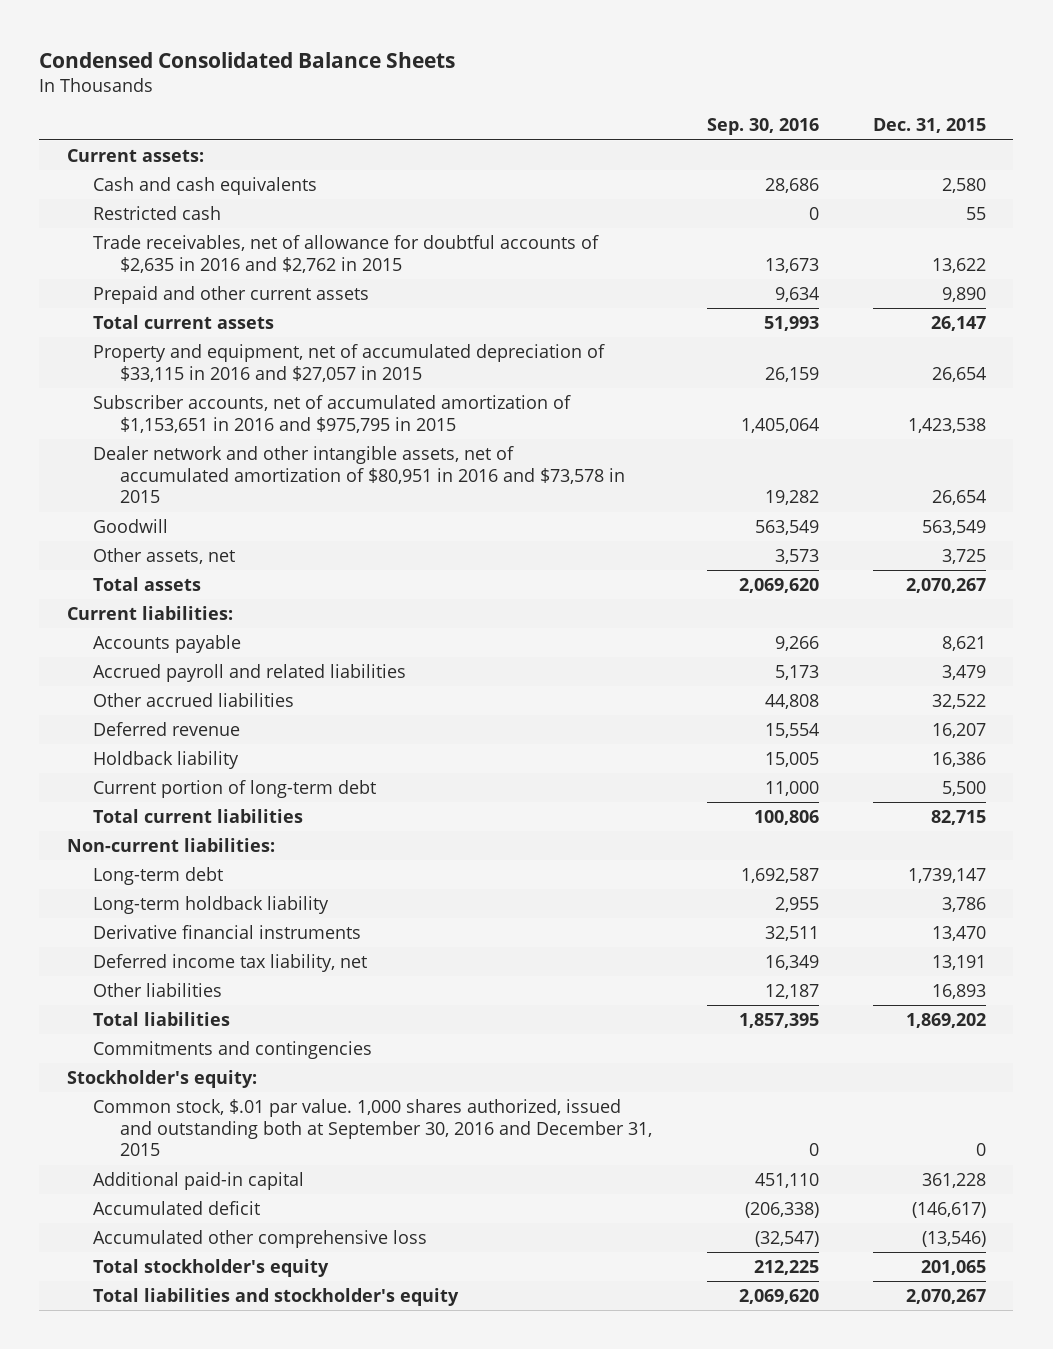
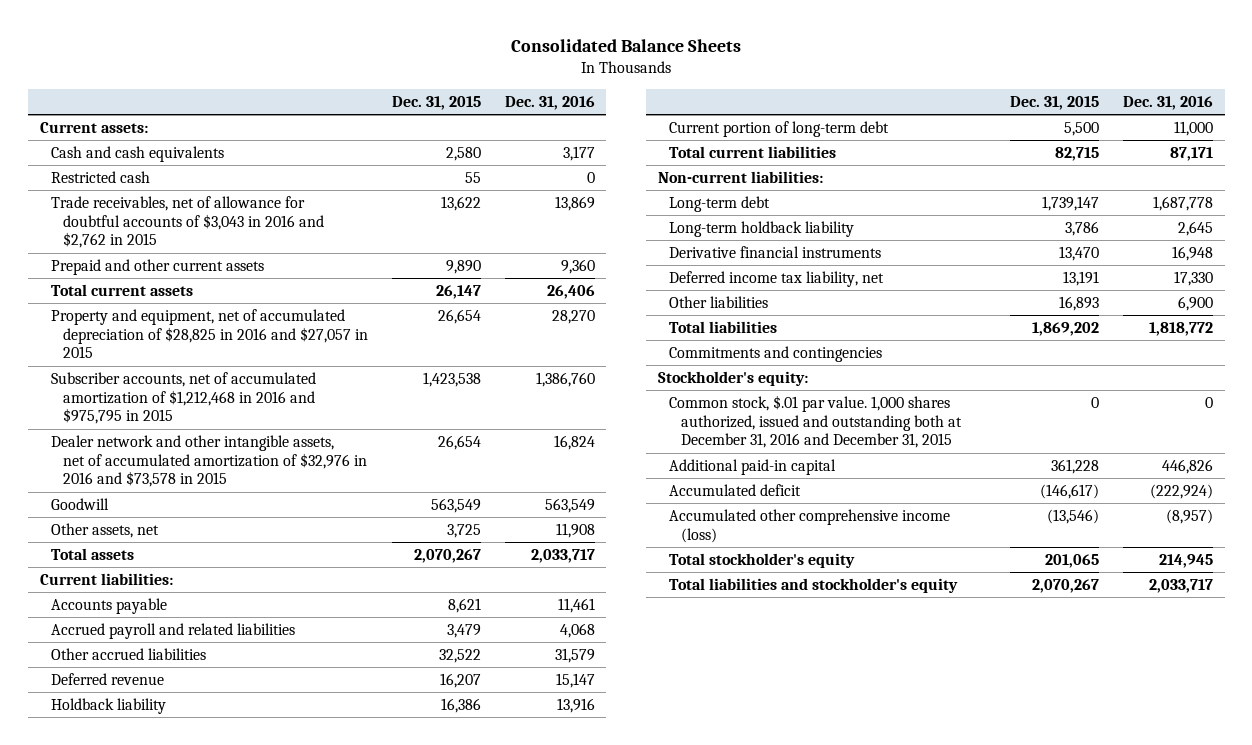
- Condensed Consolidated Balance Sheets
+ Consolidated Balance Sheets
- | Sep. 30, 2016 | Dec. 31, 2015
+ | Dec. 31, 2015 | Dec. 31, 2016
- Trade receivables, net of allowance for doubtful accounts of $2,635 in 2016 and $2,762 in 2015 | 13,673 | 13,622
+ Trade receivables, net of allowance for doubtful accounts of $3,043 in 2016 and $2,762 in 2015 | 13,622 | 13,869
- Property and equipment, net of accumulated depreciation of $33,115 in 2016 and $27,057 in 2015 | 26,159 | 26,654
- Subscriber accounts, net of accumulated amortization of $1,153,651 in 2016 and $975,795 in 2015 | 1,405,064 | 1,423,538
- Dealer network and other intangible assets, net of accumulated amortization of $80,951 in 2016 and $73,578 in 2015 | 19,282 | 26,654
+ Property and equipment, net of accumulated depreciation of $28,825 in 2016 and $27,057 in 2015 | 26,654 | 28,270
+ Subscriber accounts, net of accumulated amortization of $1,212,468 in 2016 and $975,795 in 2015 | 1,423,538 | 1,386,760
+ Dealer network and other intangible assets, net of accumulated amortization of $32,976 in 2016 and $73,578 in 2015 | 26,654 | 16,824
- Common stock, $.01 par value. 1,000 shares authorized, issued and outstanding both at September 30, 2016 and December 31, 2015 | 0 | 0
+ Common stock, $.01 par value. 1,000 shares authorized, issued and outstanding both at December 31, 2016 and December 31, 2015 | 0 | 0
- Accumulated other comprehensive loss | (32,547) | (13,546)
+ Accumulated other comprehensive income (loss) | (13,546) | (8,957)

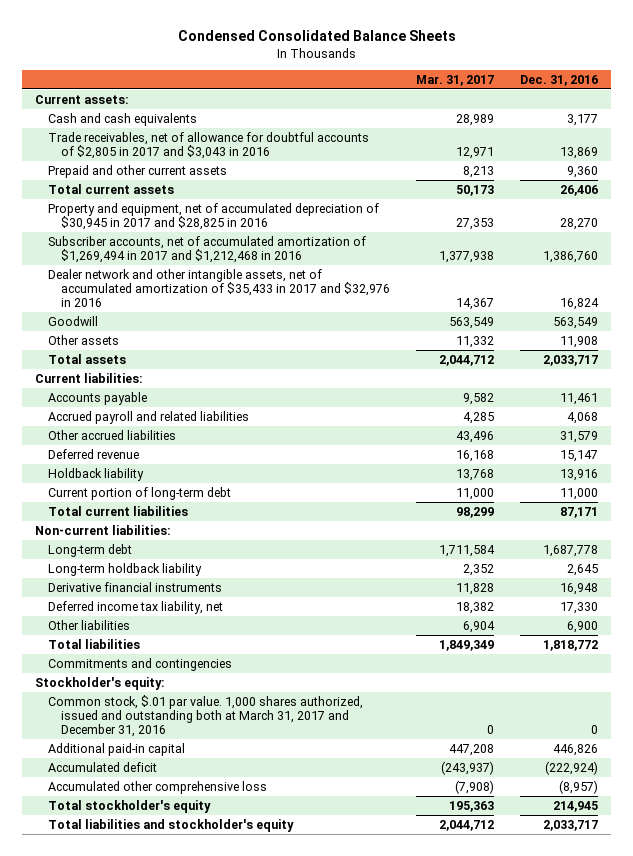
- Consolidated Balance Sheets
+ Condensed Consolidated Balance Sheets
- | Dec. 31, 2015 | Dec. 31, 2016
+ | Mar. 31, 2017 | Dec. 31, 2016
- Restricted cash | 55 | 0
- Trade receivables, net of allowance for doubtful accounts of $3,043 in 2016 and $2,762 in 2015 | 13,622 | 13,869
+ Trade receivables, net of allowance for doubtful accounts of $2,805 in 2017 and $3,043 in 2016 | 12,971 | 13,869
- Property and equipment, net of accumulated depreciation of $28,825 in 2016 and $27,057 in 2015 | 26,654 | 28,270
- Subscriber accounts, net of accumulated amortization of $1,212,468 in 2016 and $975,795 in 2015 | 1,423,538 | 1,386,760
- Dealer network and other intangible assets, net of accumulated amortization of $32,976 in 2016 and $73,578 in 2015 | 26,654 | 16,824
+ Property and equipment, net of accumulated depreciation of $30,945 in 2017 and $28,825 in 2016 | 27,353 | 28,270
+ Subscriber accounts, net of accumulated amortization of $1,269,494 in 2017 and $1,212,468 in 2016 | 1,377,938 | 1,386,760
+ Dealer network and other intangible assets, net of accumulated amortization of $35,433 in 2017 and $32,976 in 2016 | 14,367 | 16,824
- Other assets, net | 3,725 | 11,908
+ Other assets | 11,332 | 11,908
- Common stock, $.01 par value. 1,000 shares authorized, issued and outstanding both at December 31, 2016 and December 31, 2015 | 0 | 0
+ Common stock, $.01 par value. 1,000 shares authorized, issued and outstanding both at March 31, 2017 and December 31, 2016 | 0 | 0
- Accumulated other comprehensive income (loss) | (13,546) | (8,957)
+ Accumulated other comprehensive loss | (7,908) | (8,957)

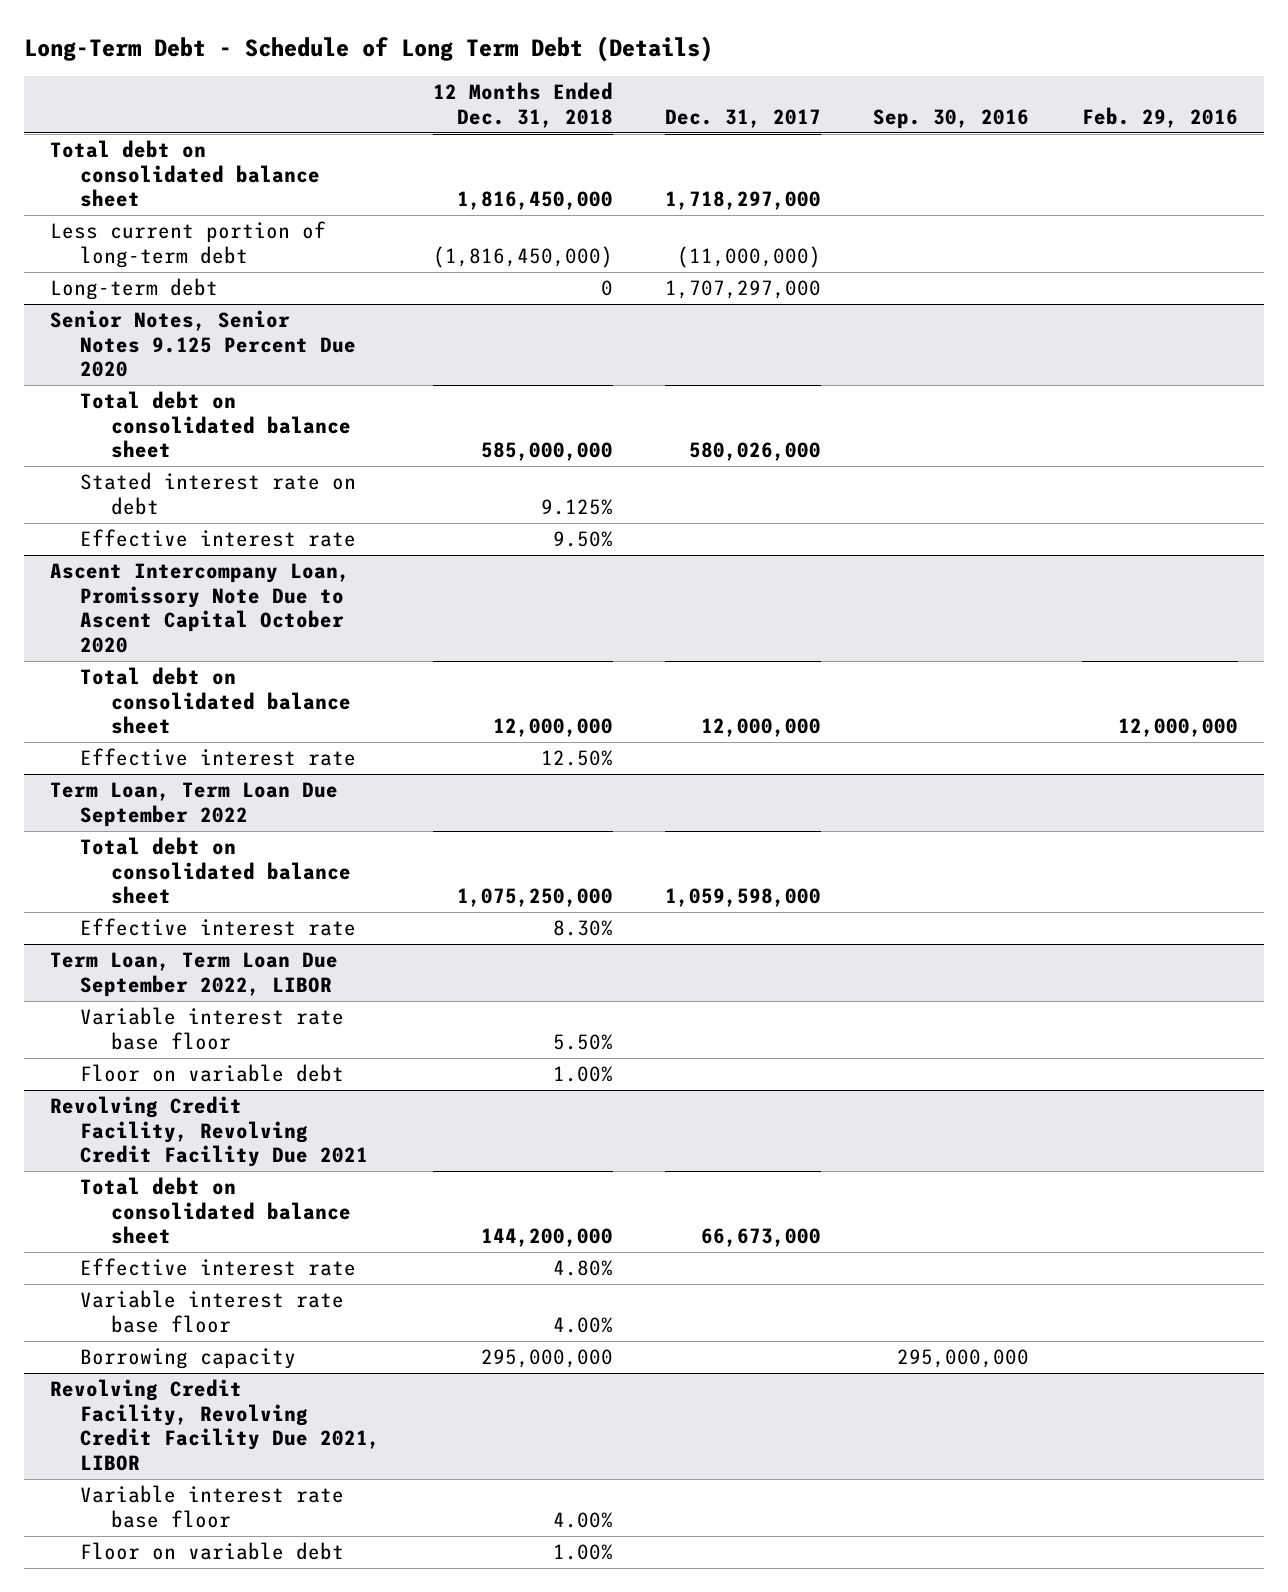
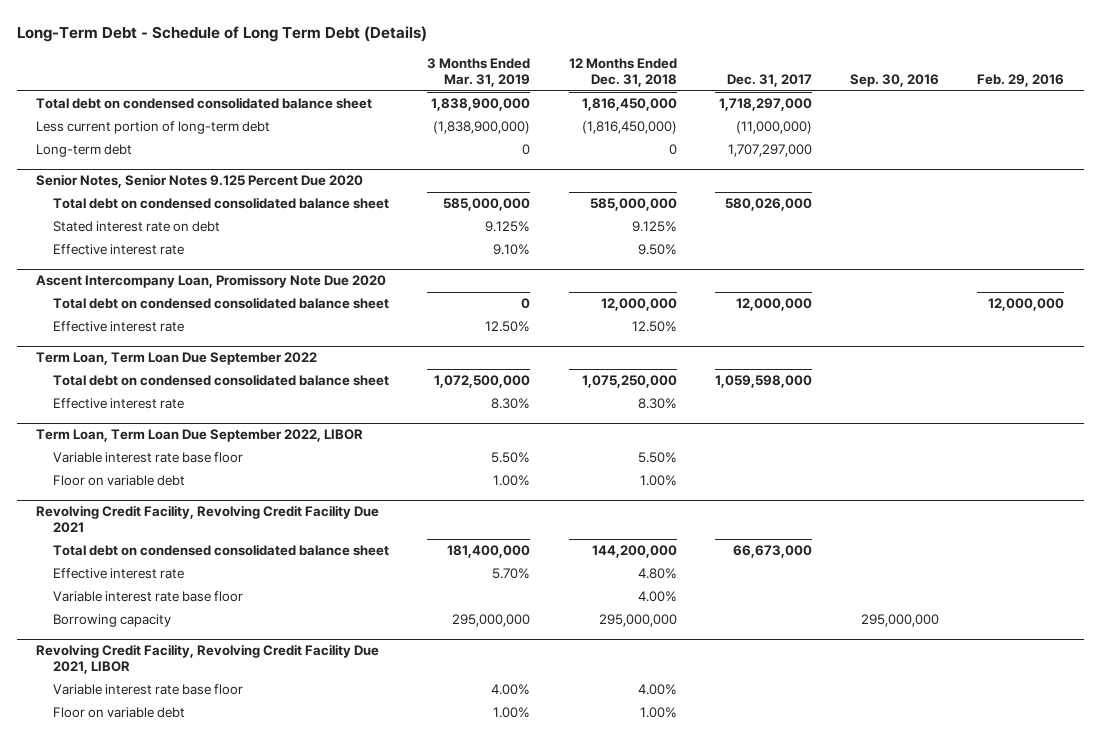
- | 12 Months Ended Dec. 31, 2018 | Dec. 31, 2017 | Sep. 30, 2016 | Feb. 29, 2016
+ | 3 Months Ended Mar. 31, 2019 | 12 Months Ended Dec. 31, 2018 | Dec. 31, 2017 | Sep. 30, 2016 | Feb. 29, 2016
- Total debt on consolidated balance sheet | 1,816,450,000 | 1,718,297,000 | |
+ Total debt on condensed consolidated balance sheet | 1,838,900,000 | 1,816,450,000 | 1,718,297,000 | |
@ Senior Notes, Senior Notes 9.125 Percent Due 2020
- Total debt on consolidated balance sheet | 585,000,000 | 580,026,000 | |
+ Total debt on condensed consolidated balance sheet | 585,000,000 | 585,000,000 | 580,026,000 | |
- Ascent Intercompany Loan, Promissory Note Due to Ascent Capital October 2020
- Total debt on consolidated balance sheet | 12,000,000 | 12,000,000 | | 12,000,000
+ Ascent Intercompany Loan, Promissory Note Due 2020
+ Total debt on condensed consolidated balance sheet | 0 | 12,000,000 | 12,000,000 | | 12,000,000
@ Term Loan, Term Loan Due September 2022
- Total debt on consolidated balance sheet | 1,075,250,000 | 1,059,598,000 | |
+ Total debt on condensed consolidated balance sheet | 1,072,500,000 | 1,075,250,000 | 1,059,598,000 | |
@ Revolving Credit Facility, Revolving Credit Facility Due 2021
- Total debt on consolidated balance sheet | 144,200,000 | 66,673,000 | |
+ Total debt on condensed consolidated balance sheet | 181,400,000 | 144,200,000 | 66,673,000 | |

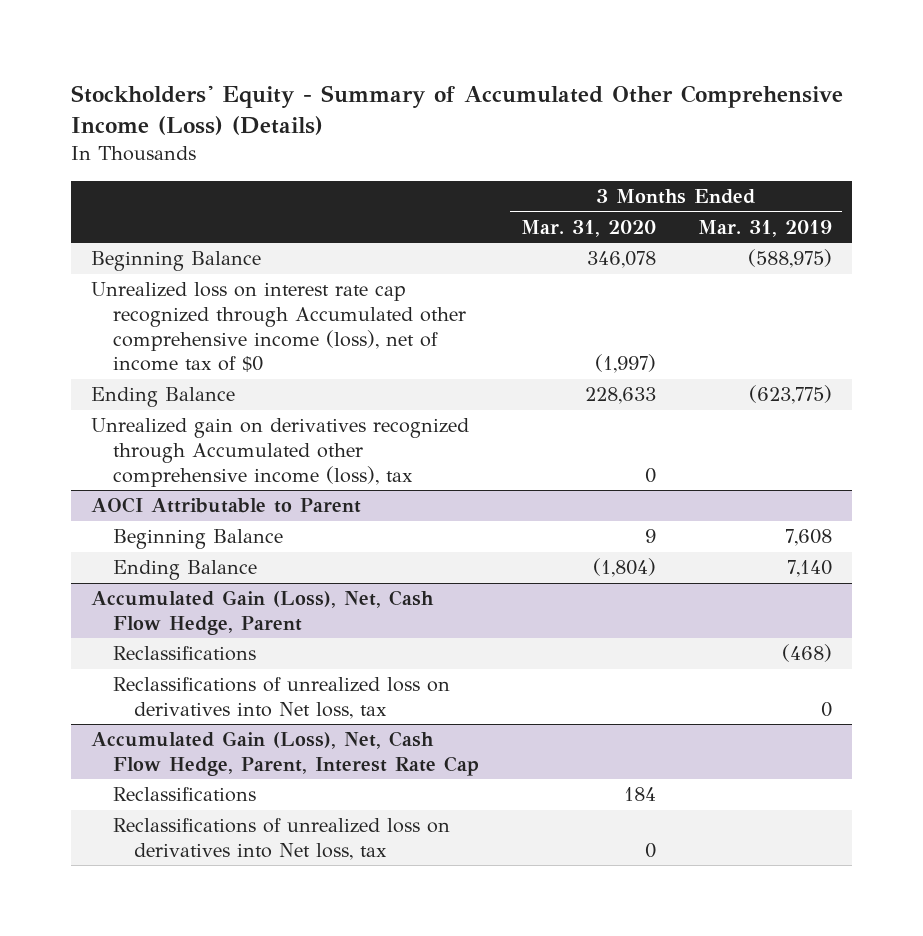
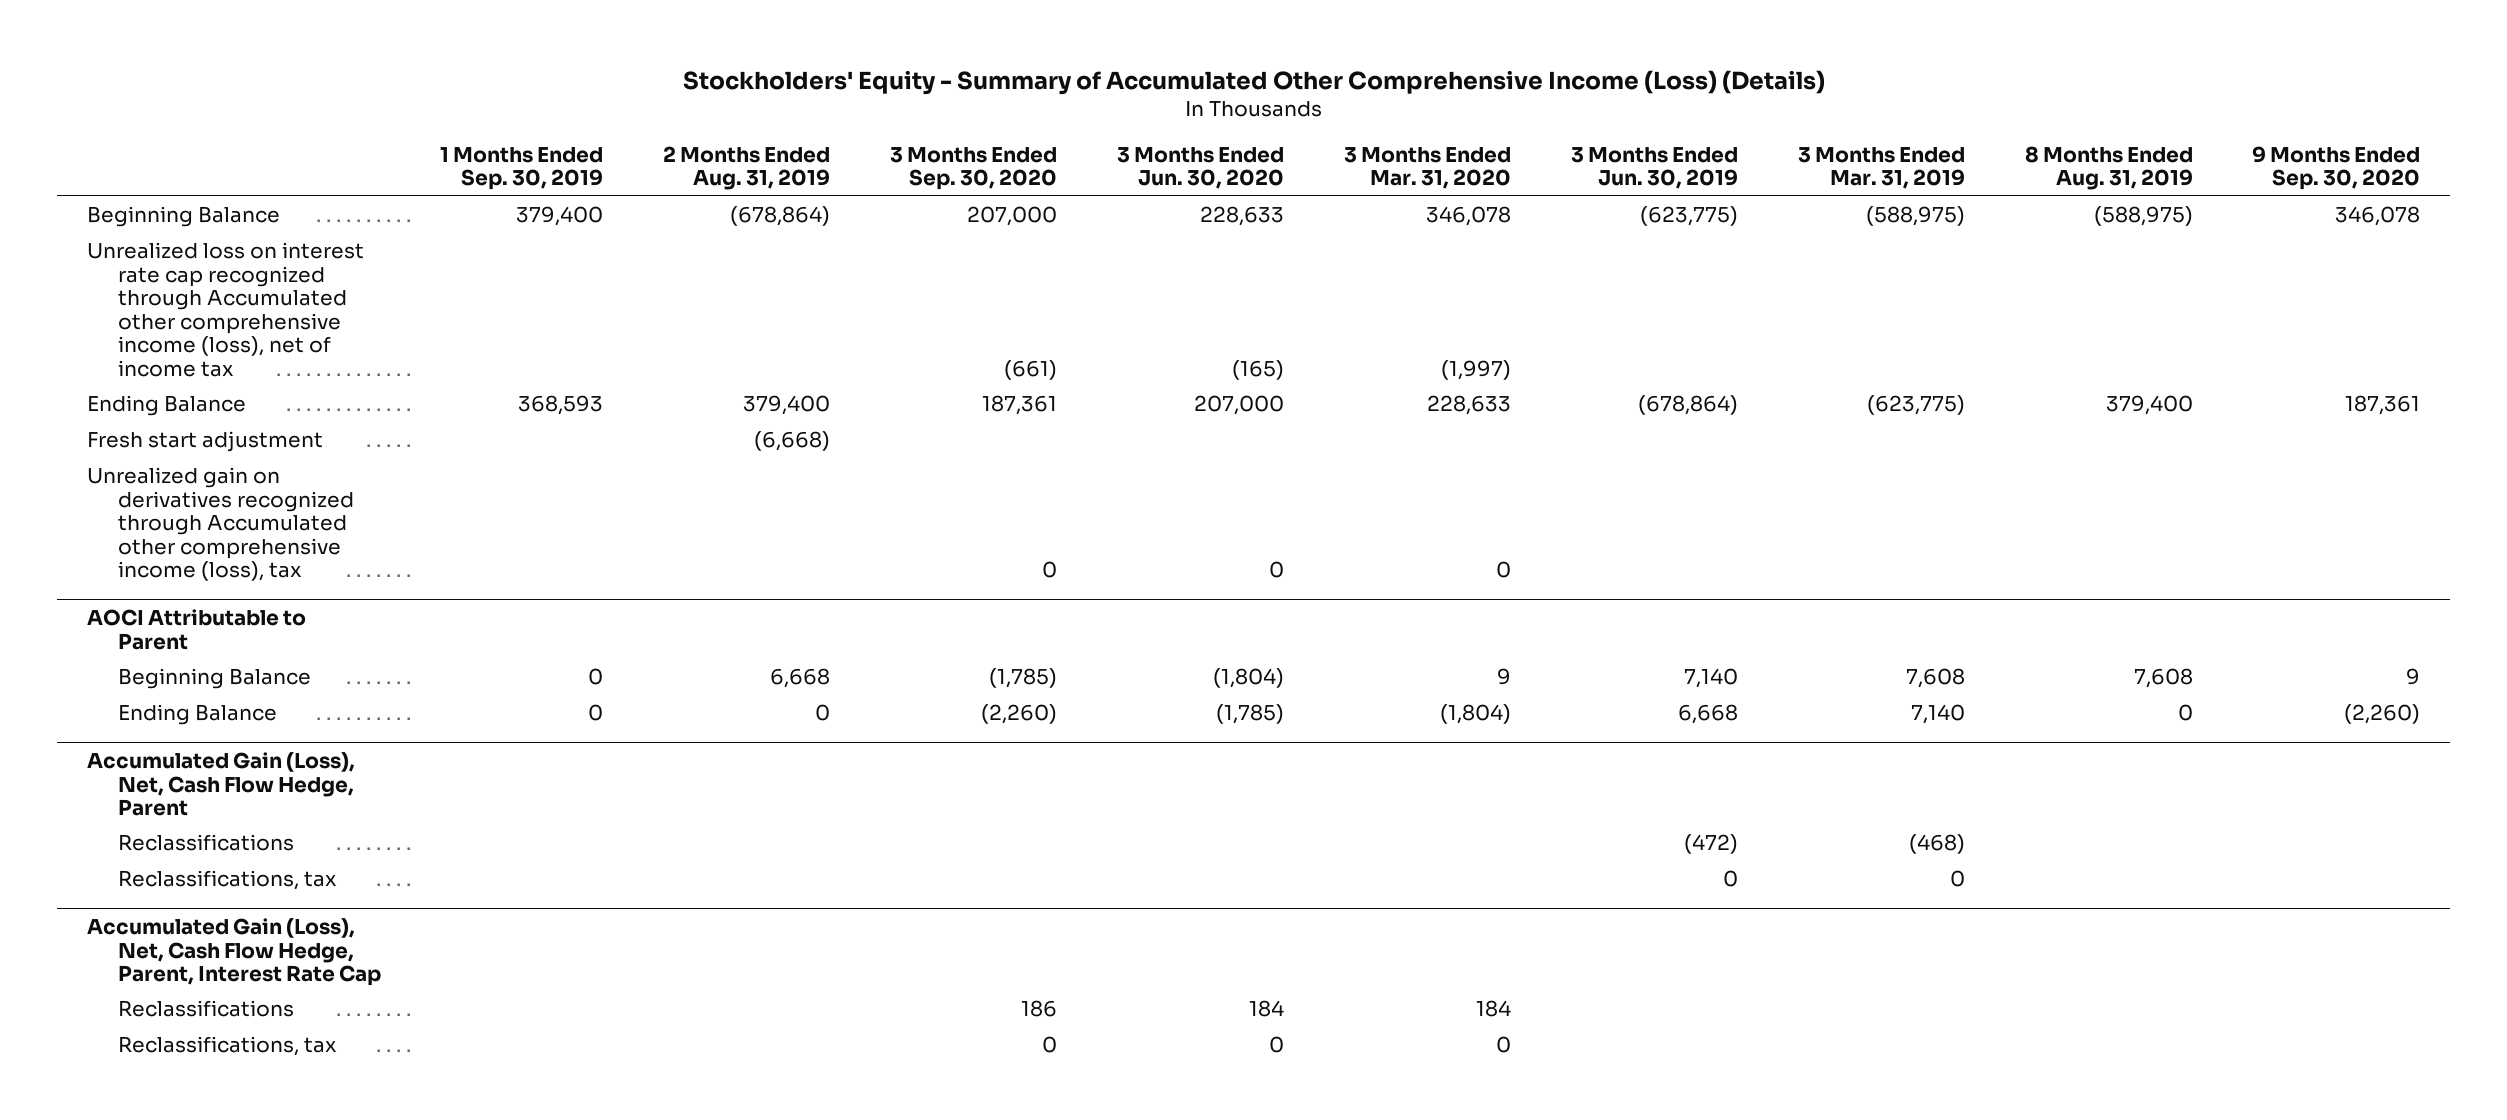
- | 3 Months Ended Mar. 31, 2020 | 3 Months Ended Mar. 31, 2019
+ | 1 Months Ended Sep. 30, 2019 | 2 Months Ended Aug. 31, 2019 | 3 Months Ended Sep. 30, 2020 | 3 Months Ended Jun. 30, 2020 | 3 Months Ended Mar. 31, 2020 | 3 Months Ended Jun. 30, 2019 | 3 Months Ended Mar. 31, 2019 | 8 Months Ended Aug. 31, 2019 | 9 Months Ended Sep. 30, 2020
- Unrealized loss on interest rate cap recognized through Accumulated other comprehensive income (loss), net of income tax of $0 | (1,997) |
+ Unrealized loss on interest rate cap recognized through Accumulated other comprehensive income (loss), net of income tax | | | (661) | (165) | (1,997) | | | |
+ Fresh start adjustment | | (6,668) | | | | | | |
@ Accumulated Gain (Loss), Net, Cash Flow Hedge, Parent
- Reclassifications of unrealized loss on derivatives into Net loss, tax | | 0
+ Reclassifications, tax | | | | | | 0 | 0 | |
@ Accumulated Gain (Loss), Net, Cash Flow Hedge, Parent, Interest Rate Cap
- Reclassifications of unrealized loss on derivatives into Net loss, tax | 0 |
+ Reclassifications, tax | | | 0 | 0 | 0 | | | |

